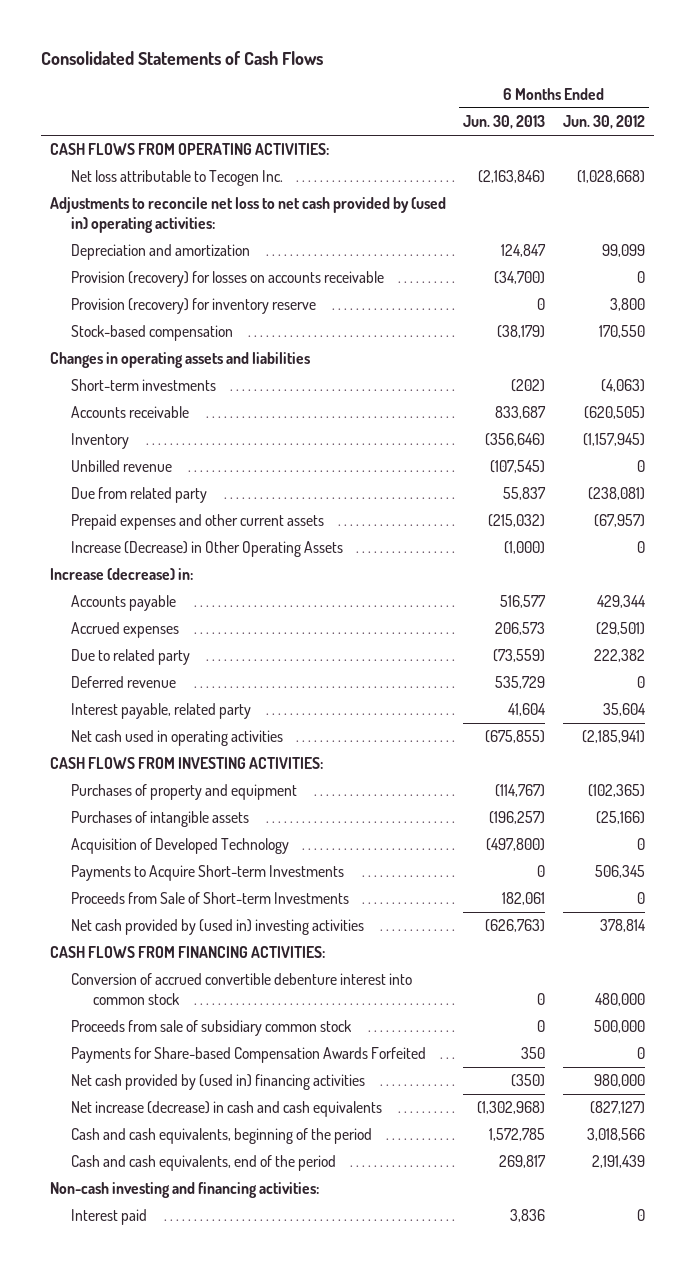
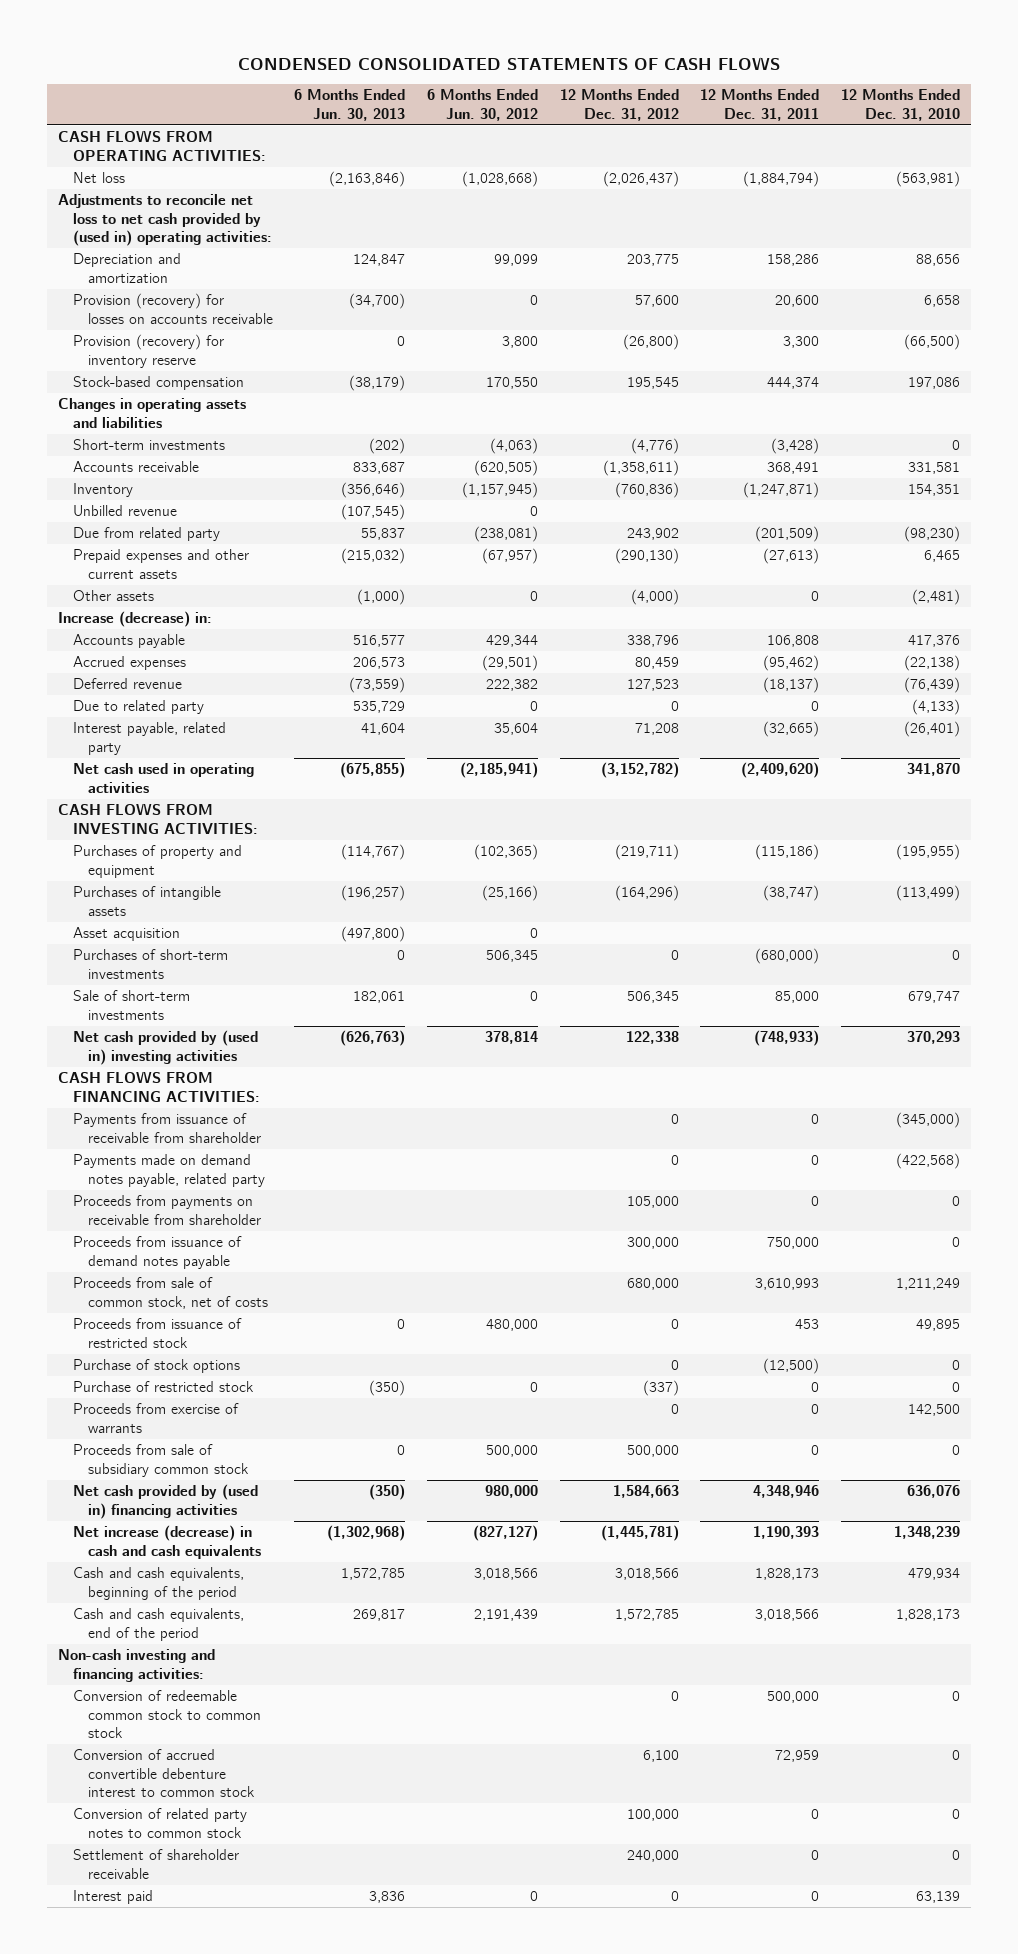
- Consolidated Statements of Cash Flows
+ CONDENSED CONSOLIDATED STATEMENTS OF CASH FLOWS
- | 6 Months Ended Jun. 30, 2013 | 6 Months Ended Jun. 30, 2012
+ | 6 Months Ended Jun. 30, 2013 | 6 Months Ended Jun. 30, 2012 | 12 Months Ended Dec. 31, 2012 | 12 Months Ended Dec. 31, 2011 | 12 Months Ended Dec. 31, 2010
- Net loss attributable to Tecogen Inc. | (2,163,846) | (1,028,668)
+ Net loss | (2,163,846) | (1,028,668) | (2,026,437) | (1,884,794) | (563,981)
- Increase (Decrease) in Other Operating Assets | (1,000) | 0
+ Other assets | (1,000) | 0 | (4,000) | 0 | (2,481)
- Due to related party | (73,559) | 222,382
- Deferred revenue | 535,729 | 0
+ Deferred revenue | (73,559) | 222,382 | 127,523 | (18,137) | (76,439)
+ Due to related party | 535,729 | 0 | 0 | 0 | (4,133)
- Acquisition of Developed Technology | (497,800) | 0
- Payments to Acquire Short-term Investments | 0 | 506,345
- Proceeds from Sale of Short-term Investments | 182,061 | 0
+ Asset acquisition | (497,800) | 0 | | |
+ Purchases of short-term investments | 0 | 506,345 | 0 | (680,000) | 0
+ Sale of short-term investments | 182,061 | 0 | 506,345 | 85,000 | 679,747
- Conversion of accrued convertible debenture interest into common stock | 0 | 480,000
+ Payments from issuance of receivable from shareholder | | | 0 | 0 | (345,000)
+ Payments made on demand notes payable, related party | | | 0 | 0 | (422,568)
+ Proceeds from payments on receivable from shareholder | | | 105,000 | 0 | 0
+ Proceeds from issuance of demand notes payable | | | 300,000 | 750,000 | 0
+ Proceeds from sale of common stock, net of costs | | | 680,000 | 3,610,993 | 1,211,249
+ Proceeds from issuance of restricted stock | 0 | 480,000 | 0 | 453 | 49,895
+ Purchase of stock options | | | 0 | (12,500) | 0
+ Purchase of restricted stock | (350) | 0 | (337) | 0 | 0
+ Proceeds from exercise of warrants | | | 0 | 0 | 142,500
- Payments for Share-based Compensation Awards Forfeited | 350 | 0
+ Conversion of redeemable common stock to common stock | | | 0 | 500,000 | 0
+ Conversion of accrued convertible debenture interest to common stock | | | 6,100 | 72,959 | 0
+ Conversion of related party notes to common stock | | | 100,000 | 0 | 0
+ Settlement of shareholder receivable | | | 240,000 | 0 | 0

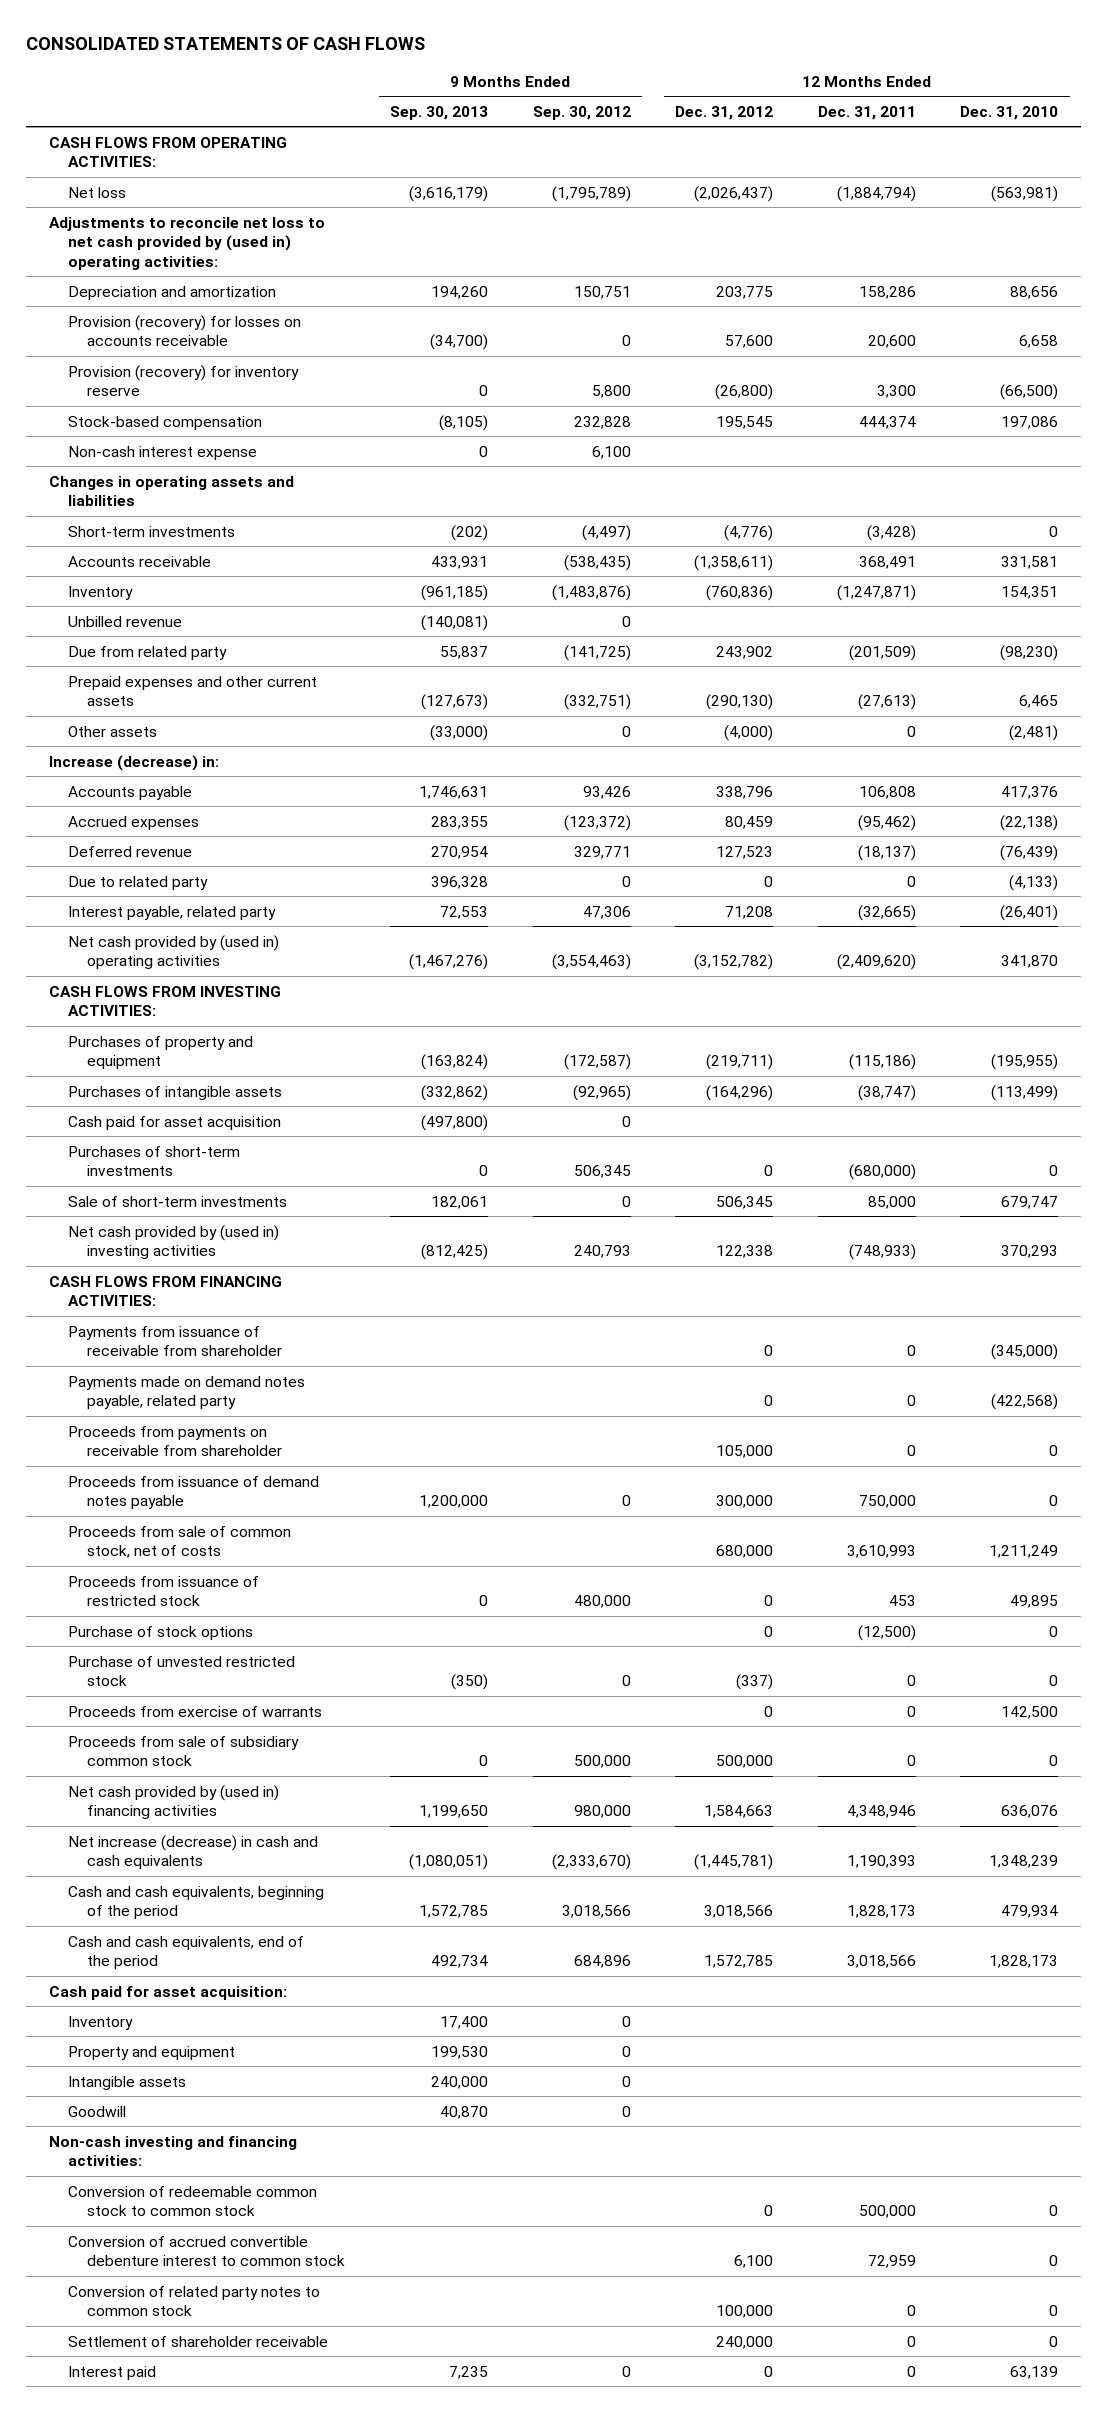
- CONDENSED CONSOLIDATED STATEMENTS OF CASH FLOWS
+ CONSOLIDATED STATEMENTS OF CASH FLOWS
- | 6 Months Ended Jun. 30, 2013 | 6 Months Ended Jun. 30, 2012 | 12 Months Ended Dec. 31, 2012 | 12 Months Ended Dec. 31, 2011 | 12 Months Ended Dec. 31, 2010
+ | 9 Months Ended Sep. 30, 2013 | 9 Months Ended Sep. 30, 2012 | 12 Months Ended Dec. 31, 2012 | 12 Months Ended Dec. 31, 2011 | 12 Months Ended Dec. 31, 2010
+ Non-cash interest expense | 0 | 6,100 | | |
- Net cash used in operating activities | (675,855) | (2,185,941) | (3,152,782) | (2,409,620) | 341,870
+ Net cash provided by (used in) operating activities | (1,467,276) | (3,554,463) | (3,152,782) | (2,409,620) | 341,870
- Asset acquisition | (497,800) | 0 | | |
+ Cash paid for asset acquisition | (497,800) | 0 | | |
- Purchase of restricted stock | (350) | 0 | (337) | 0 | 0
+ Purchase of unvested restricted stock | (350) | 0 | (337) | 0 | 0
+ Cash paid for asset acquisition:
+ Inventory | 17,400 | 0 | | |
+ Property and equipment | 199,530 | 0 | | |
+ Intangible assets | 240,000 | 0 | | |
+ Goodwill | 40,870 | 0 | | |

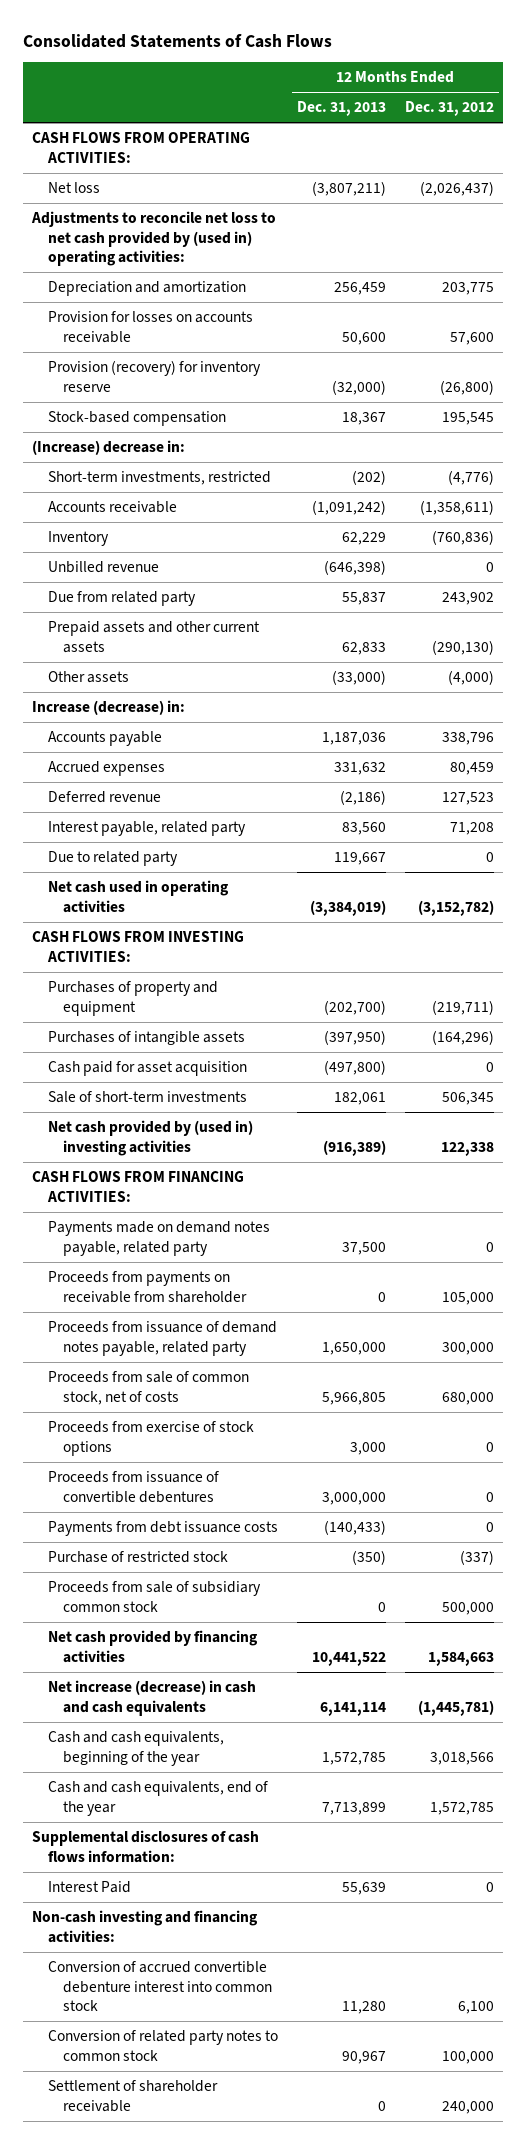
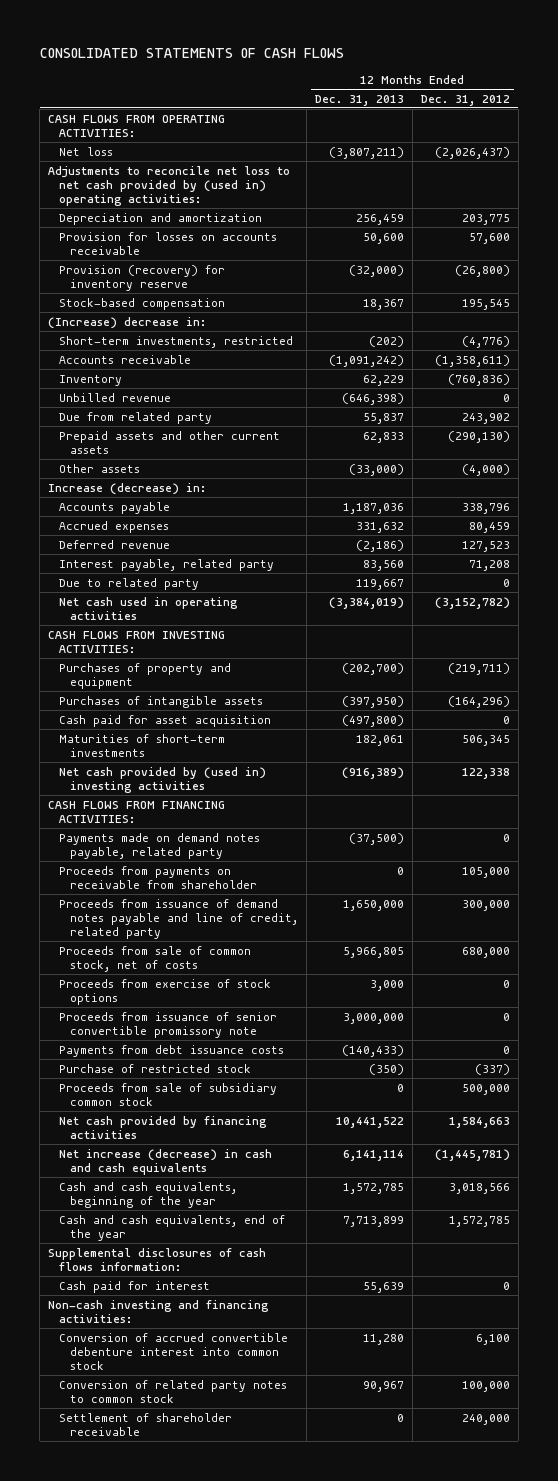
- Consolidated Statements of Cash Flows
+ CONSOLIDATED STATEMENTS OF CASH FLOWS
- Sale of short-term investments | 182,061 | 506,345
+ Maturities of short-term investments | 182,061 | 506,345
- Payments made on demand notes payable, related party | 37,500 | 0
+ Payments made on demand notes payable, related party | (37,500) | 0
- Proceeds from issuance of demand notes payable, related party | 1,650,000 | 300,000
+ Proceeds from issuance of demand notes payable and line of credit, related party | 1,650,000 | 300,000
- Proceeds from issuance of convertible debentures | 3,000,000 | 0
+ Proceeds from issuance of senior convertible promissory note | 3,000,000 | 0
- Interest Paid | 55,639 | 0
+ Cash paid for interest | 55,639 | 0

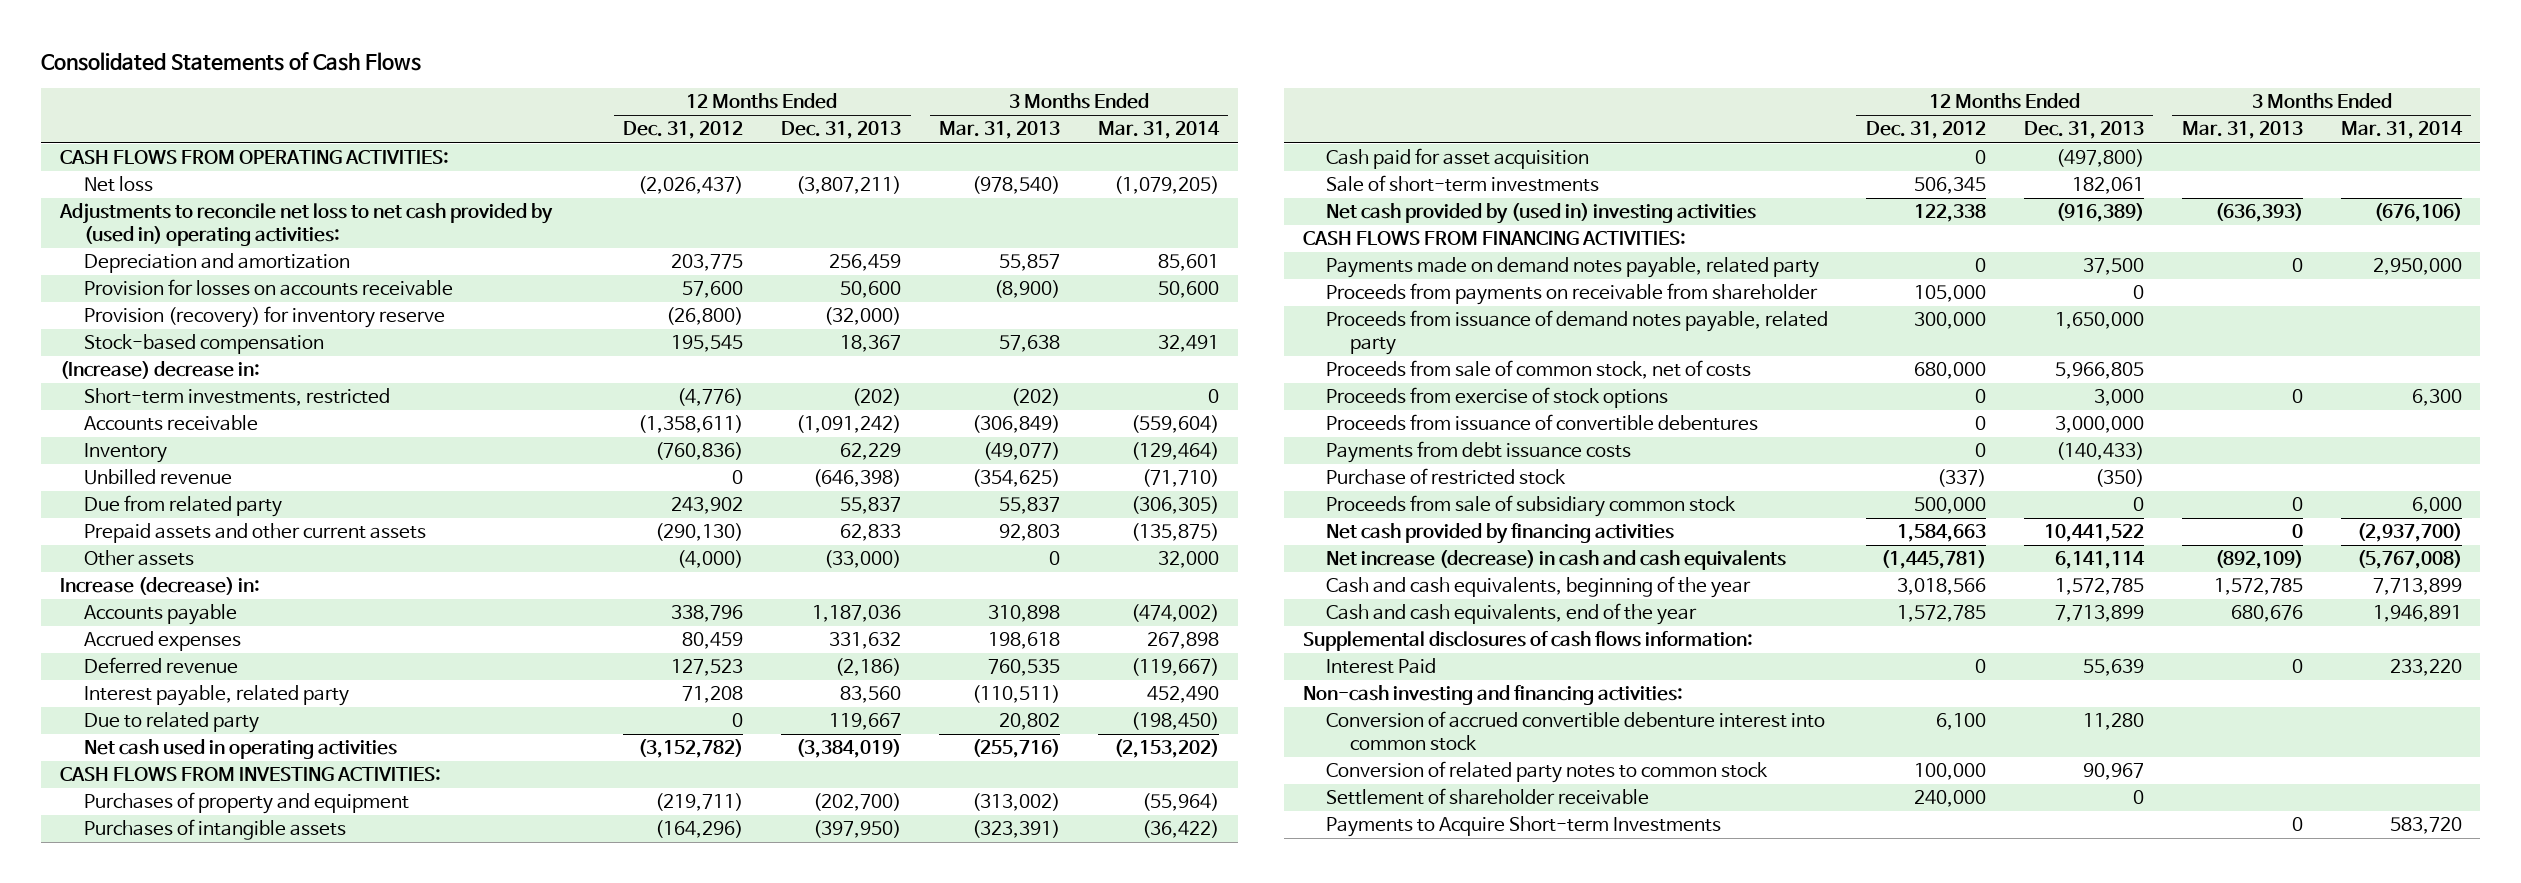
- CONSOLIDATED STATEMENTS OF CASH FLOWS
+ Consolidated Statements of Cash Flows
- | 12 Months Ended Dec. 31, 2013 | 12 Months Ended Dec. 31, 2012
+ | 12 Months Ended Dec. 31, 2012 | 12 Months Ended Dec. 31, 2013 | 3 Months Ended Mar. 31, 2013 | 3 Months Ended Mar. 31, 2014
- Maturities of short-term investments | 182,061 | 506,345
+ Sale of short-term investments | 506,345 | 182,061 | |
- Payments made on demand notes payable, related party | (37,500) | 0
+ Payments made on demand notes payable, related party | 0 | 37,500 | 0 | 2,950,000
- Proceeds from issuance of demand notes payable and line of credit, related party | 1,650,000 | 300,000
+ Proceeds from issuance of demand notes payable, related party | 300,000 | 1,650,000 | |
- Proceeds from issuance of senior convertible promissory note | 3,000,000 | 0
+ Proceeds from issuance of convertible debentures | 0 | 3,000,000 | |
- Cash paid for interest | 55,639 | 0
+ Interest Paid | 0 | 55,639 | 0 | 233,220
+ Payments to Acquire Short-term Investments | | | 0 | 583,720

